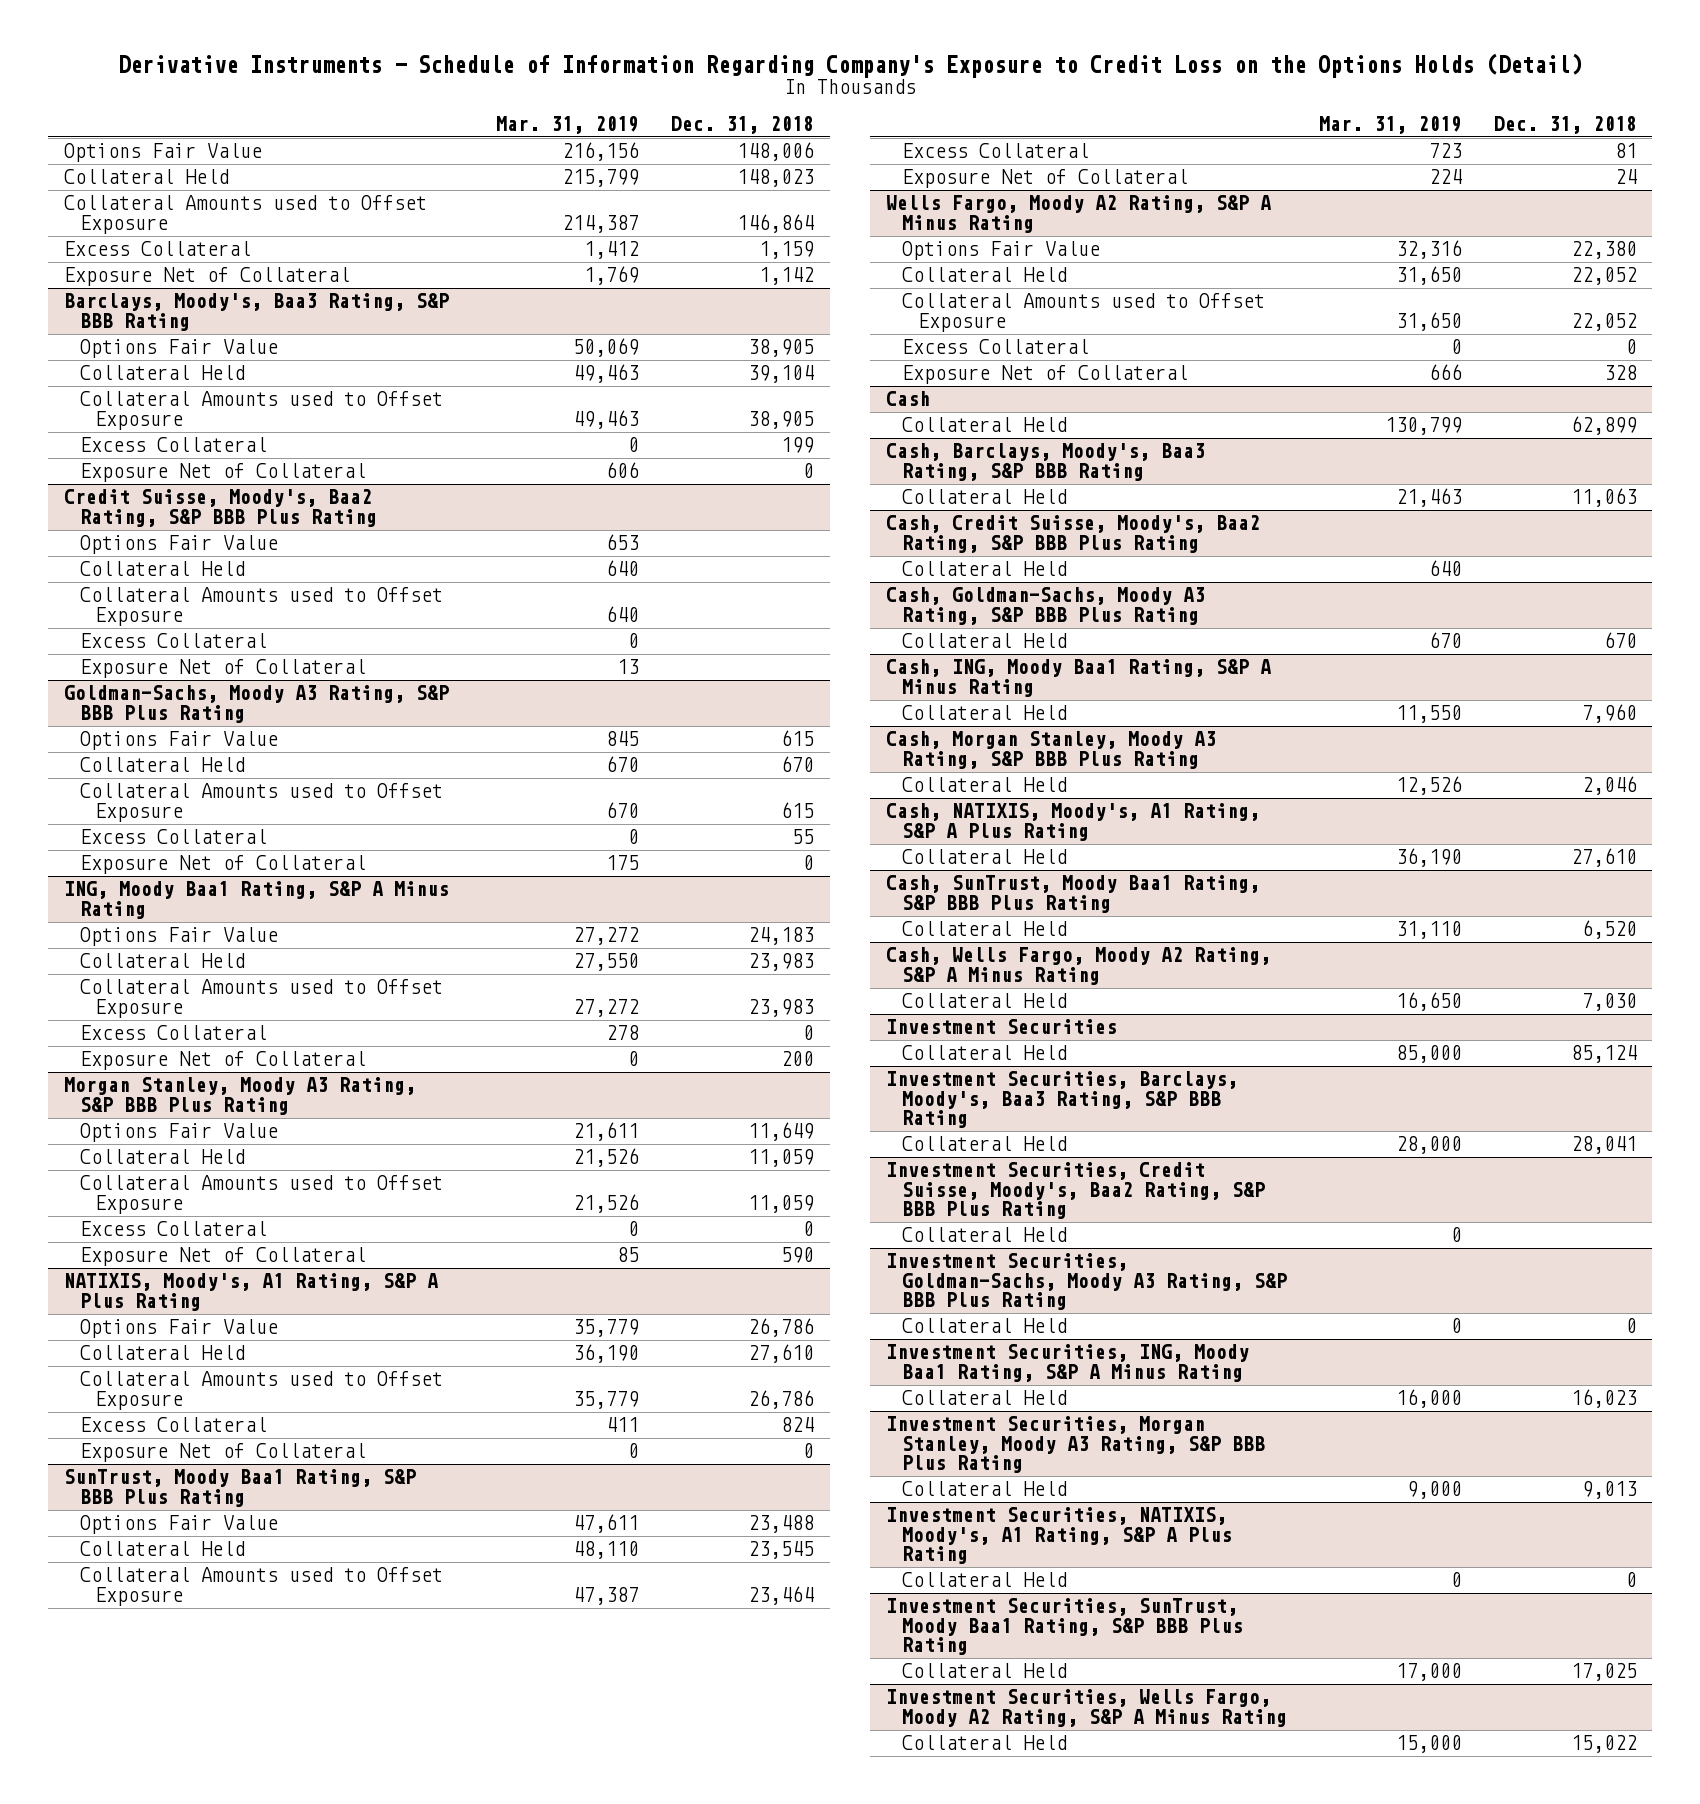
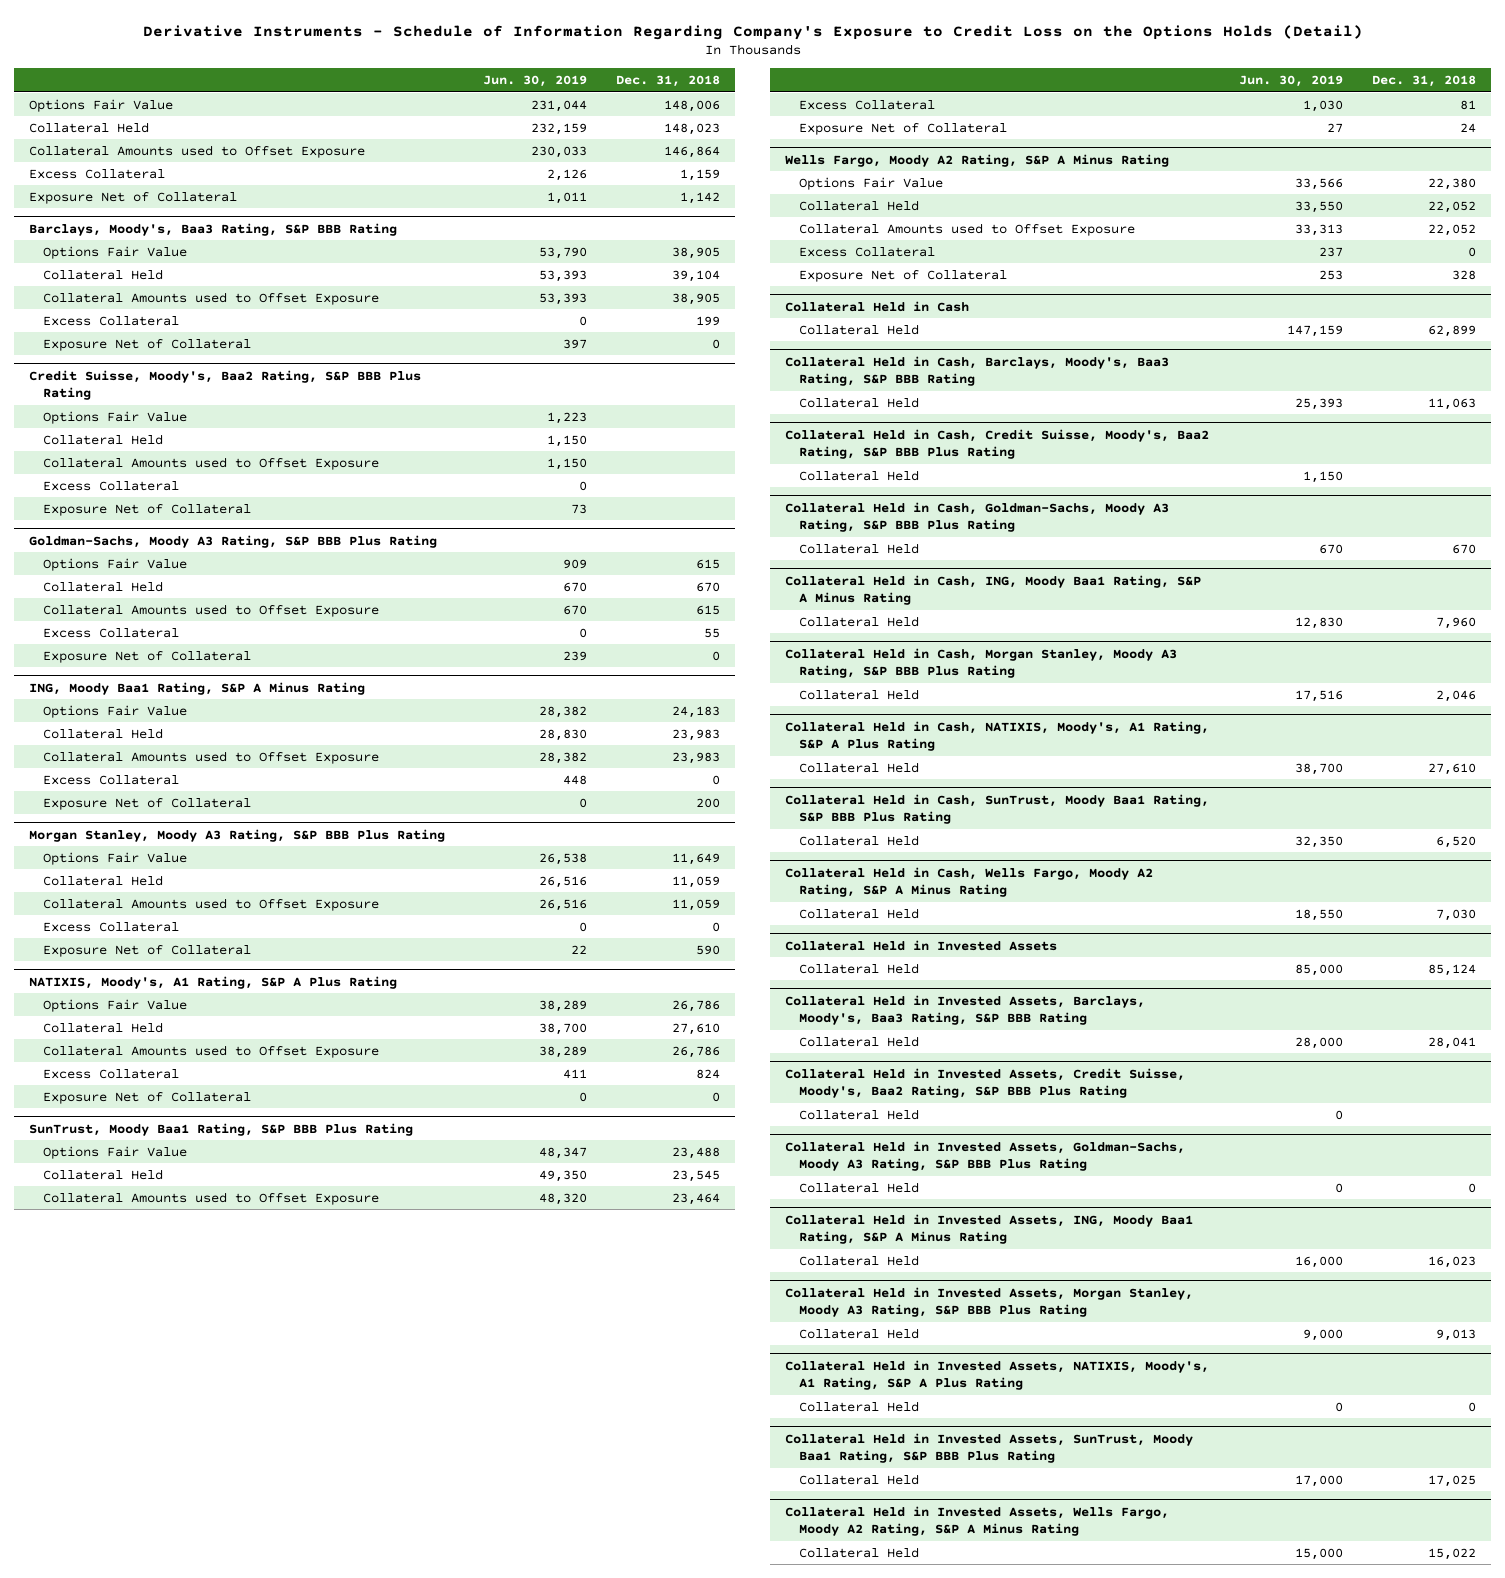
- | Mar. 31, 2019 | Dec. 31, 2018
+ | Jun. 30, 2019 | Dec. 31, 2018
- Cash
+ Collateral Held in Cash
- Cash, Barclays, Moody's, Baa3 Rating, S&P BBB Rating
+ Collateral Held in Cash, Barclays, Moody's, Baa3 Rating, S&P BBB Rating
- Cash, Credit Suisse, Moody's, Baa2 Rating, S&P BBB Plus Rating
+ Collateral Held in Cash, Credit Suisse, Moody's, Baa2 Rating, S&P BBB Plus Rating
- Cash, Goldman-Sachs, Moody A3 Rating, S&P BBB Plus Rating
+ Collateral Held in Cash, Goldman-Sachs, Moody A3 Rating, S&P BBB Plus Rating
- Cash, ING, Moody Baa1 Rating, S&P A Minus Rating
+ Collateral Held in Cash, ING, Moody Baa1 Rating, S&P A Minus Rating
- Cash, Morgan Stanley, Moody A3 Rating, S&P BBB Plus Rating
+ Collateral Held in Cash, Morgan Stanley, Moody A3 Rating, S&P BBB Plus Rating
- Cash, NATIXIS, Moody's, A1 Rating, S&P A Plus Rating
+ Collateral Held in Cash, NATIXIS, Moody's, A1 Rating, S&P A Plus Rating
- Cash, SunTrust, Moody Baa1 Rating, S&P BBB Plus Rating
+ Collateral Held in Cash, SunTrust, Moody Baa1 Rating, S&P BBB Plus Rating
- Cash, Wells Fargo, Moody A2 Rating, S&P A Minus Rating
+ Collateral Held in Cash, Wells Fargo, Moody A2 Rating, S&P A Minus Rating
- Investment Securities
+ Collateral Held in Invested Assets
- Investment Securities, Barclays, Moody's, Baa3 Rating, S&P BBB Rating
+ Collateral Held in Invested Assets, Barclays, Moody's, Baa3 Rating, S&P BBB Rating
- Investment Securities, Credit Suisse, Moody's, Baa2 Rating, S&P BBB Plus Rating
+ Collateral Held in Invested Assets, Credit Suisse, Moody's, Baa2 Rating, S&P BBB Plus Rating
- Investment Securities, Goldman-Sachs, Moody A3 Rating, S&P BBB Plus Rating
+ Collateral Held in Invested Assets, Goldman-Sachs, Moody A3 Rating, S&P BBB Plus Rating
- Investment Securities, ING, Moody Baa1 Rating, S&P A Minus Rating
+ Collateral Held in Invested Assets, ING, Moody Baa1 Rating, S&P A Minus Rating
- Investment Securities, Morgan Stanley, Moody A3 Rating, S&P BBB Plus Rating
+ Collateral Held in Invested Assets, Morgan Stanley, Moody A3 Rating, S&P BBB Plus Rating
- Investment Securities, NATIXIS, Moody's, A1 Rating, S&P A Plus Rating
+ Collateral Held in Invested Assets, NATIXIS, Moody's, A1 Rating, S&P A Plus Rating
- Investment Securities, SunTrust, Moody Baa1 Rating, S&P BBB Plus Rating
+ Collateral Held in Invested Assets, SunTrust, Moody Baa1 Rating, S&P BBB Plus Rating
- Investment Securities, Wells Fargo, Moody A2 Rating, S&P A Minus Rating
+ Collateral Held in Invested Assets, Wells Fargo, Moody A2 Rating, S&P A Minus Rating

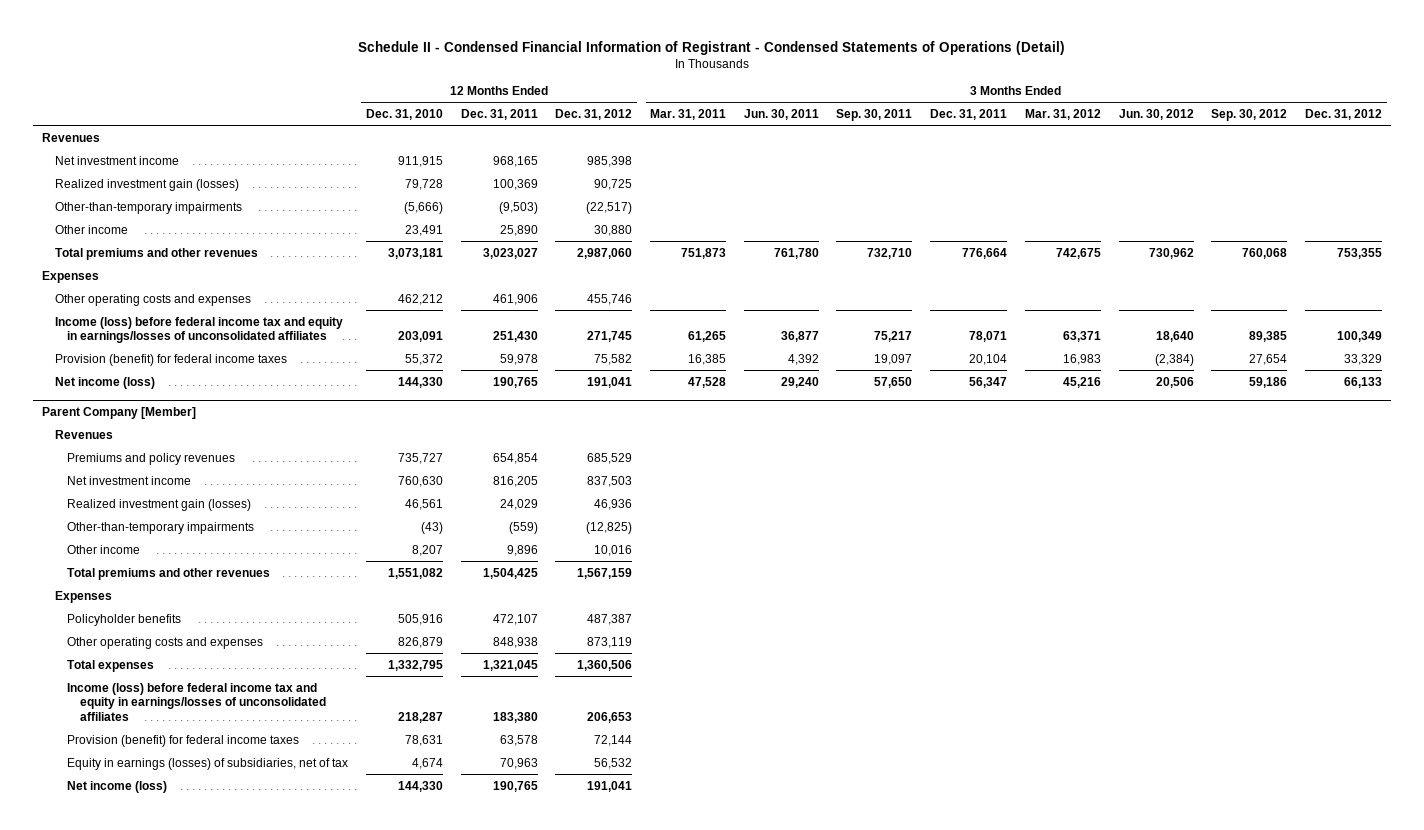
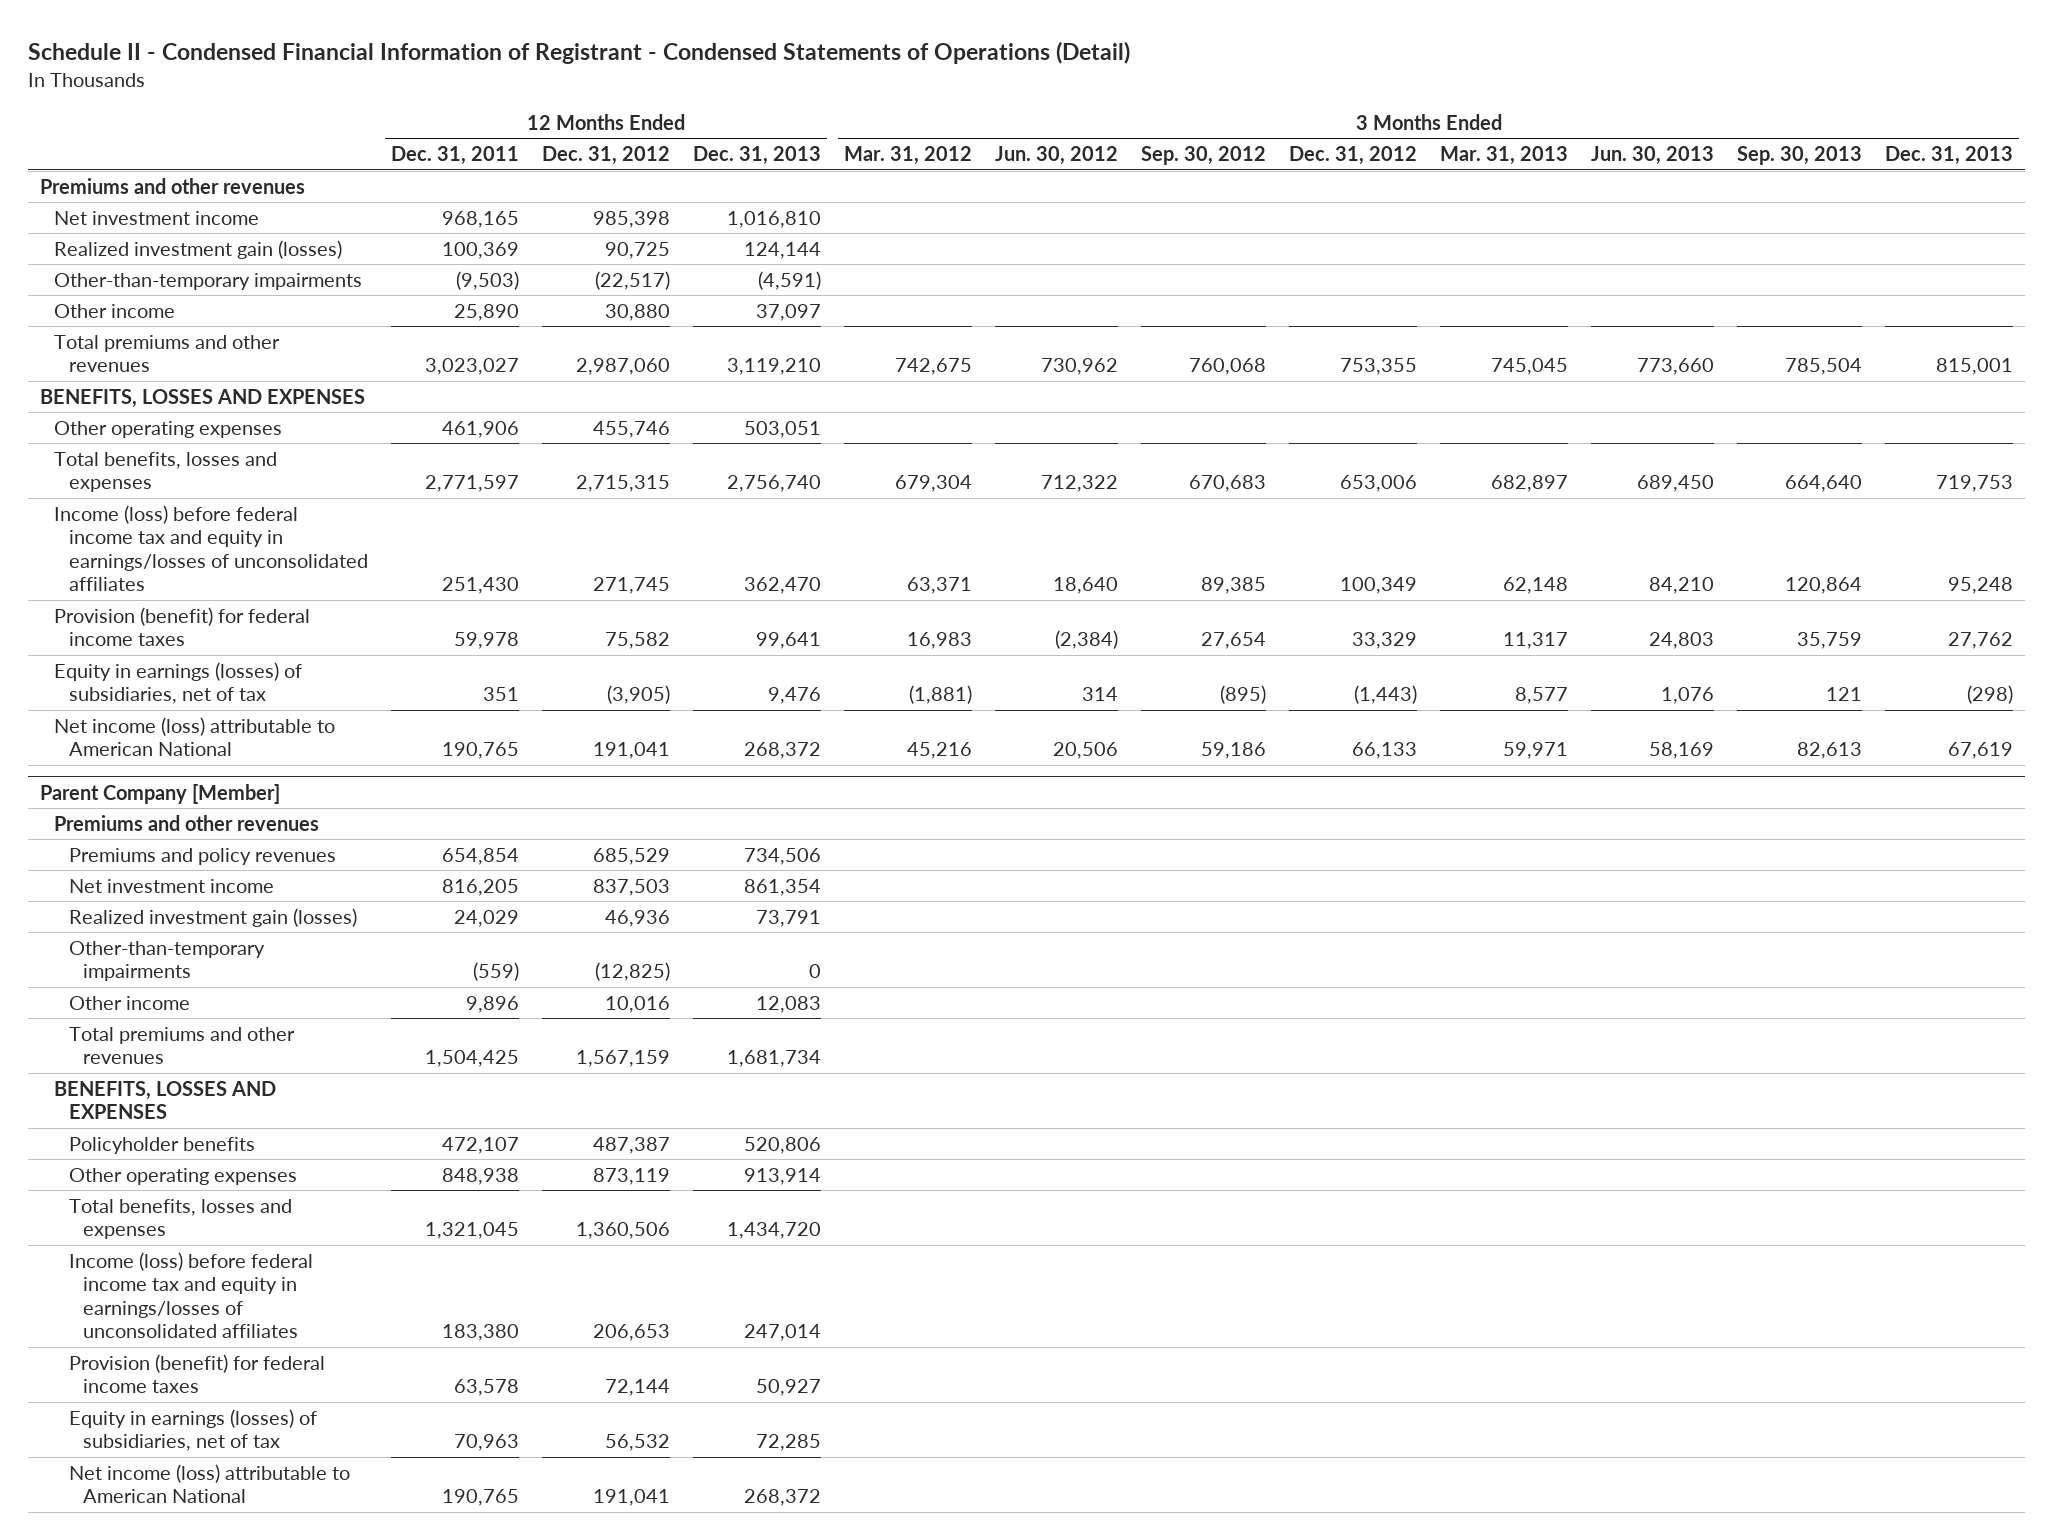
- | 12 Months Ended Dec. 31, 2010 | 12 Months Ended Dec. 31, 2011 | 12 Months Ended Dec. 31, 2012 | 3 Months Ended Mar. 31, 2011 | 3 Months Ended Jun. 30, 2011 | 3 Months Ended Sep. 30, 2011 | 3 Months Ended Dec. 31, 2011 | 3 Months Ended Mar. 31, 2012 | 3 Months Ended Jun. 30, 2012 | 3 Months Ended Sep. 30, 2012 | 3 Months Ended Dec. 31, 2012
+ | 12 Months Ended Dec. 31, 2011 | 12 Months Ended Dec. 31, 2012 | 12 Months Ended Dec. 31, 2013 | 3 Months Ended Mar. 31, 2012 | 3 Months Ended Jun. 30, 2012 | 3 Months Ended Sep. 30, 2012 | 3 Months Ended Dec. 31, 2012 | 3 Months Ended Mar. 31, 2013 | 3 Months Ended Jun. 30, 2013 | 3 Months Ended Sep. 30, 2013 | 3 Months Ended Dec. 31, 2013
- Revenues
+ Premiums and other revenues
- Expenses
- Other operating costs and expenses | 462,212 | 461,906 | 455,746 | | | | | | | |
+ BENEFITS, LOSSES AND EXPENSES
+ Other operating expenses | 461,906 | 455,746 | 503,051 | | | | | | | |
+ Total benefits, losses and expenses | 2,771,597 | 2,715,315 | 2,756,740 | 679,304 | 712,322 | 670,683 | 653,006 | 682,897 | 689,450 | 664,640 | 719,753
- Net income (loss) | 144,330 | 190,765 | 191,041 | 47,528 | 29,240 | 57,650 | 56,347 | 45,216 | 20,506 | 59,186 | 66,133
+ Equity in earnings (losses) of subsidiaries, net of tax | 351 | (3,905) | 9,476 | (1,881) | 314 | (895) | (1,443) | 8,577 | 1,076 | 121 | (298)
+ Net income (loss) attributable to American National | 190,765 | 191,041 | 268,372 | 45,216 | 20,506 | 59,186 | 66,133 | 59,971 | 58,169 | 82,613 | 67,619
@ Parent Company [Member]
- Revenues
+ Premiums and other revenues
- Expenses
+ BENEFITS, LOSSES AND EXPENSES
- Other operating costs and expenses | 826,879 | 848,938 | 873,119 | | | | | | | |
- Total expenses | 1,332,795 | 1,321,045 | 1,360,506 | | | | | | | |
+ Other operating expenses | 848,938 | 873,119 | 913,914 | | | | | | | |
+ Total benefits, losses and expenses | 1,321,045 | 1,360,506 | 1,434,720 | | | | | | | |
- Net income (loss) | 144,330 | 190,765 | 191,041 | | | | | | | |
+ Net income (loss) attributable to American National | 190,765 | 191,041 | 268,372 | | | | | | | |

